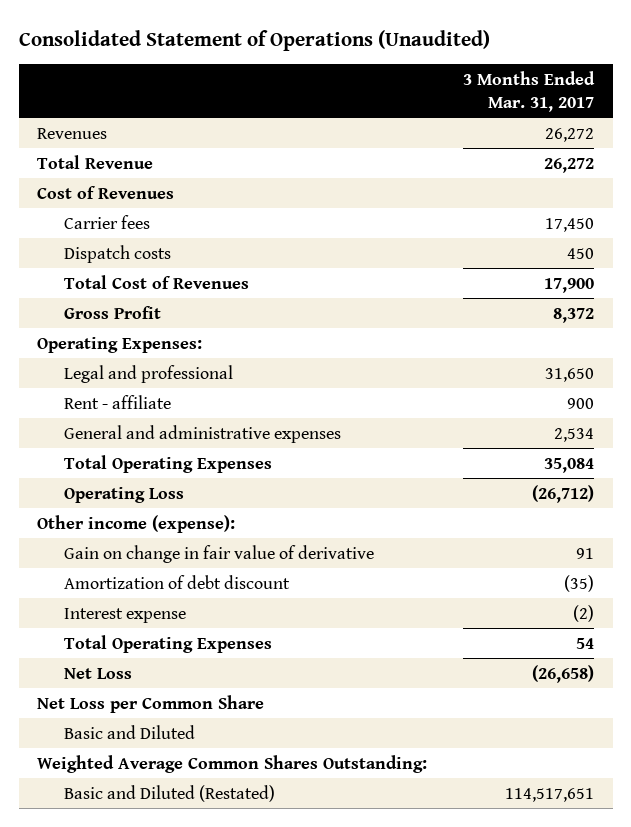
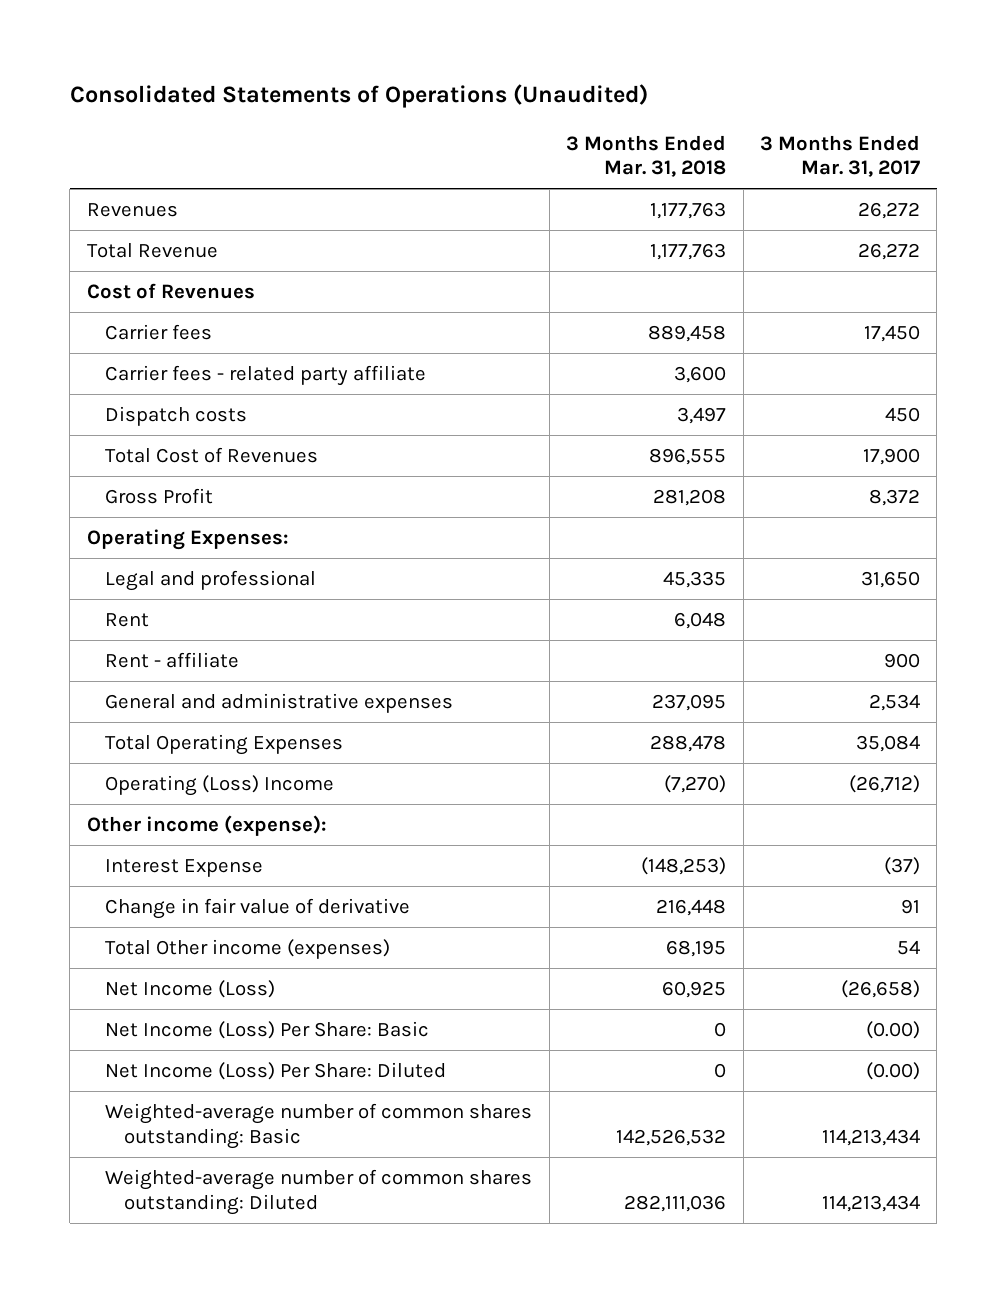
- Consolidated Statement of Operations (Unaudited)
+ Consolidated Statements of Operations (Unaudited)
- | 3 Months Ended Mar. 31, 2017
+ | 3 Months Ended Mar. 31, 2018 | 3 Months Ended Mar. 31, 2017
+ Carrier fees - related party affiliate | 3,600 |
+ Rent | 6,048 |
- Operating Loss | (26,712)
+ Operating (Loss) Income | (7,270) | (26,712)
- Gain on change in fair value of derivative | 91
- Amortization of debt discount | (35)
- Interest expense | (2)
- Total Operating Expenses | 54
- Net Loss | (26,658)
- Net Loss per Common Share
- Basic and Diluted
- Weighted Average Common Shares Outstanding:
- Basic and Diluted (Restated) | 114,517,651
+ Interest Expense | (148,253) | (37)
+ Change in fair value of derivative | 216,448 | 91
+ Total Other income (expenses) | 68,195 | 54
+ Net Income (Loss) | 60,925 | (26,658)
+ Net Income (Loss) Per Share: Basic | 0 | (0.00)
+ Net Income (Loss) Per Share: Diluted | 0 | (0.00)
+ Weighted-average number of common shares outstanding: Basic | 142,526,532 | 114,213,434
+ Weighted-average number of common shares outstanding: Diluted | 282,111,036 | 114,213,434

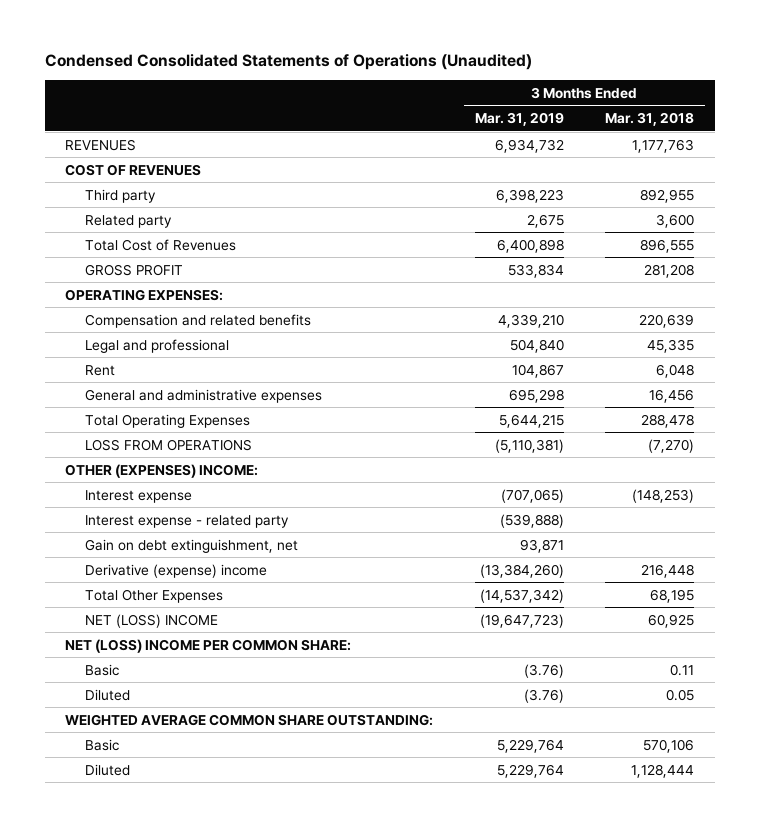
- Consolidated Statements of Operations (Unaudited)
+ Condensed Consolidated Statements of Operations (Unaudited)
- | 3 Months Ended Mar. 31, 2018 | 3 Months Ended Mar. 31, 2017
+ | 3 Months Ended Mar. 31, 2019 | 3 Months Ended Mar. 31, 2018
- Revenues | 1,177,763 | 26,272
- Total Revenue | 1,177,763 | 26,272
- Cost of Revenues
- Carrier fees | 889,458 | 17,450
- Carrier fees - related party affiliate | 3,600 |
- Dispatch costs | 3,497 | 450
+ REVENUES | 6,934,732 | 1,177,763
+ COST OF REVENUES
+ Third party | 6,398,223 | 892,955
+ Related party | 2,675 | 3,600
- Gross Profit | 281,208 | 8,372
- Operating Expenses:
+ GROSS PROFIT | 533,834 | 281,208
+ OPERATING EXPENSES:
+ Compensation and related benefits | 4,339,210 | 220,639
- Rent - affiliate | | 900
- General and administrative expenses | 237,095 | 2,534
+ General and administrative expenses | 695,298 | 16,456
- Operating (Loss) Income | (7,270) | (26,712)
- Other income (expense):
- Interest Expense | (148,253) | (37)
- Change in fair value of derivative | 216,448 | 91
- Total Other income (expenses) | 68,195 | 54
- Net Income (Loss) | 60,925 | (26,658)
- Net Income (Loss) Per Share: Basic | 0 | (0.00)
- Net Income (Loss) Per Share: Diluted | 0 | (0.00)
- Weighted-average number of common shares outstanding: Basic | 142,526,532 | 114,213,434
- Weighted-average number of common shares outstanding: Diluted | 282,111,036 | 114,213,434
+ LOSS FROM OPERATIONS | (5,110,381) | (7,270)
+ OTHER (EXPENSES) INCOME:
+ Interest expense | (707,065) | (148,253)
+ Interest expense - related party | (539,888) |
+ Gain on debt extinguishment, net | 93,871 |
+ Derivative (expense) income | (13,384,260) | 216,448
+ Total Other Expenses | (14,537,342) | 68,195
+ NET (LOSS) INCOME | (19,647,723) | 60,925
+ NET (LOSS) INCOME PER COMMON SHARE:
+ Basic | (3.76) | 0.11
+ Diluted | (3.76) | 0.05
+ WEIGHTED AVERAGE COMMON SHARE OUTSTANDING:
+ Basic | 5,229,764 | 570,106
+ Diluted | 5,229,764 | 1,128,444

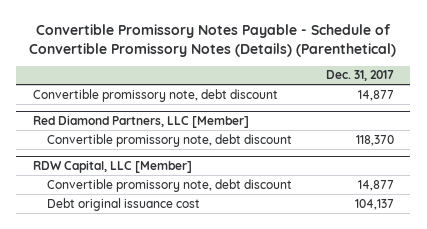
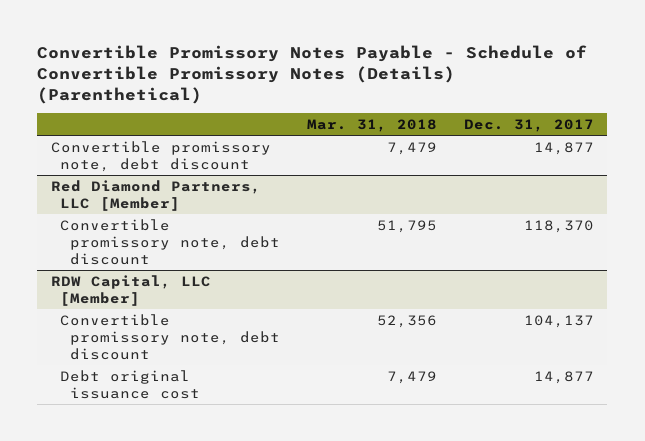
- | Dec. 31, 2017
+ | Mar. 31, 2018 | Dec. 31, 2017
@ RDW Capital, LLC [Member]
- Convertible promissory note, debt discount | 14,877
- Debt original issuance cost | 104,137
+ Convertible promissory note, debt discount | 52,356 | 104,137
+ Debt original issuance cost | 7,479 | 14,877

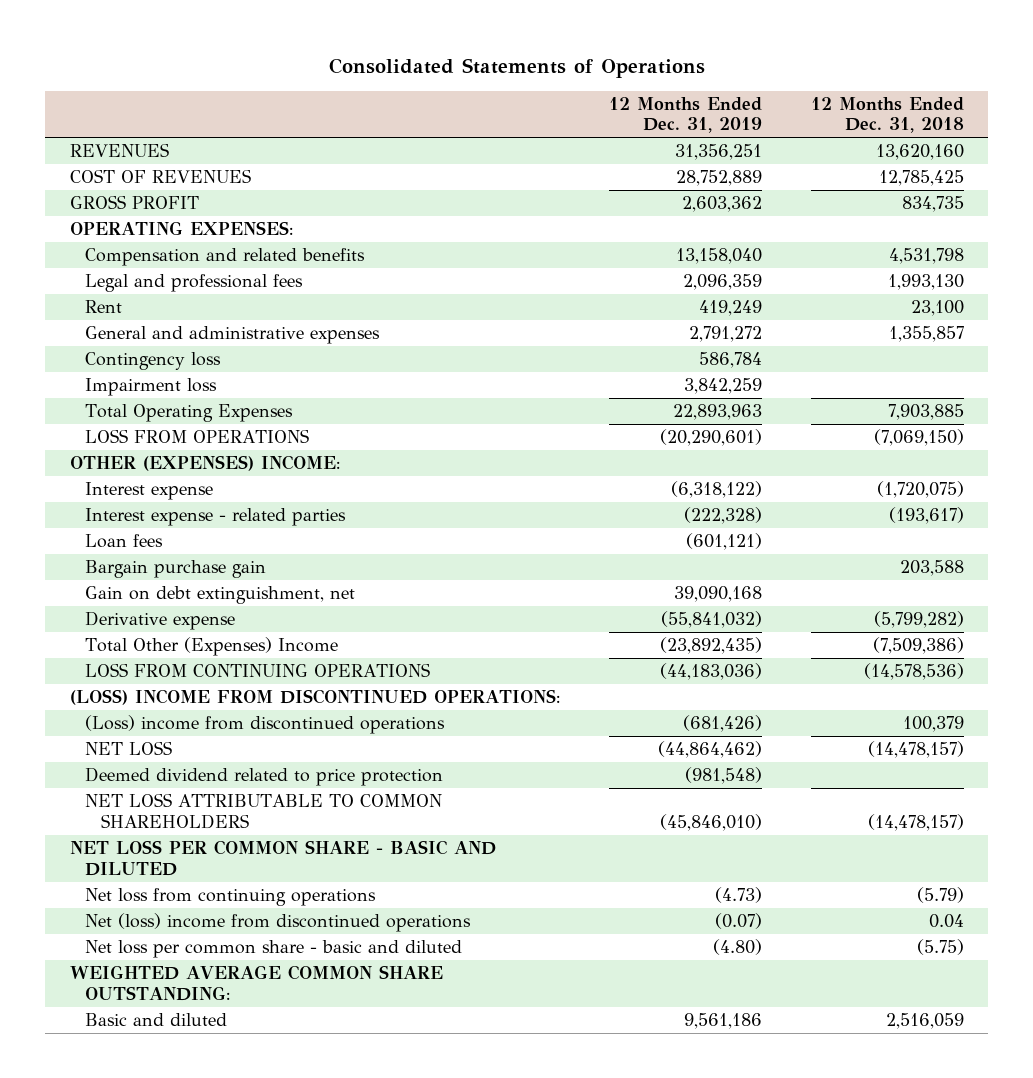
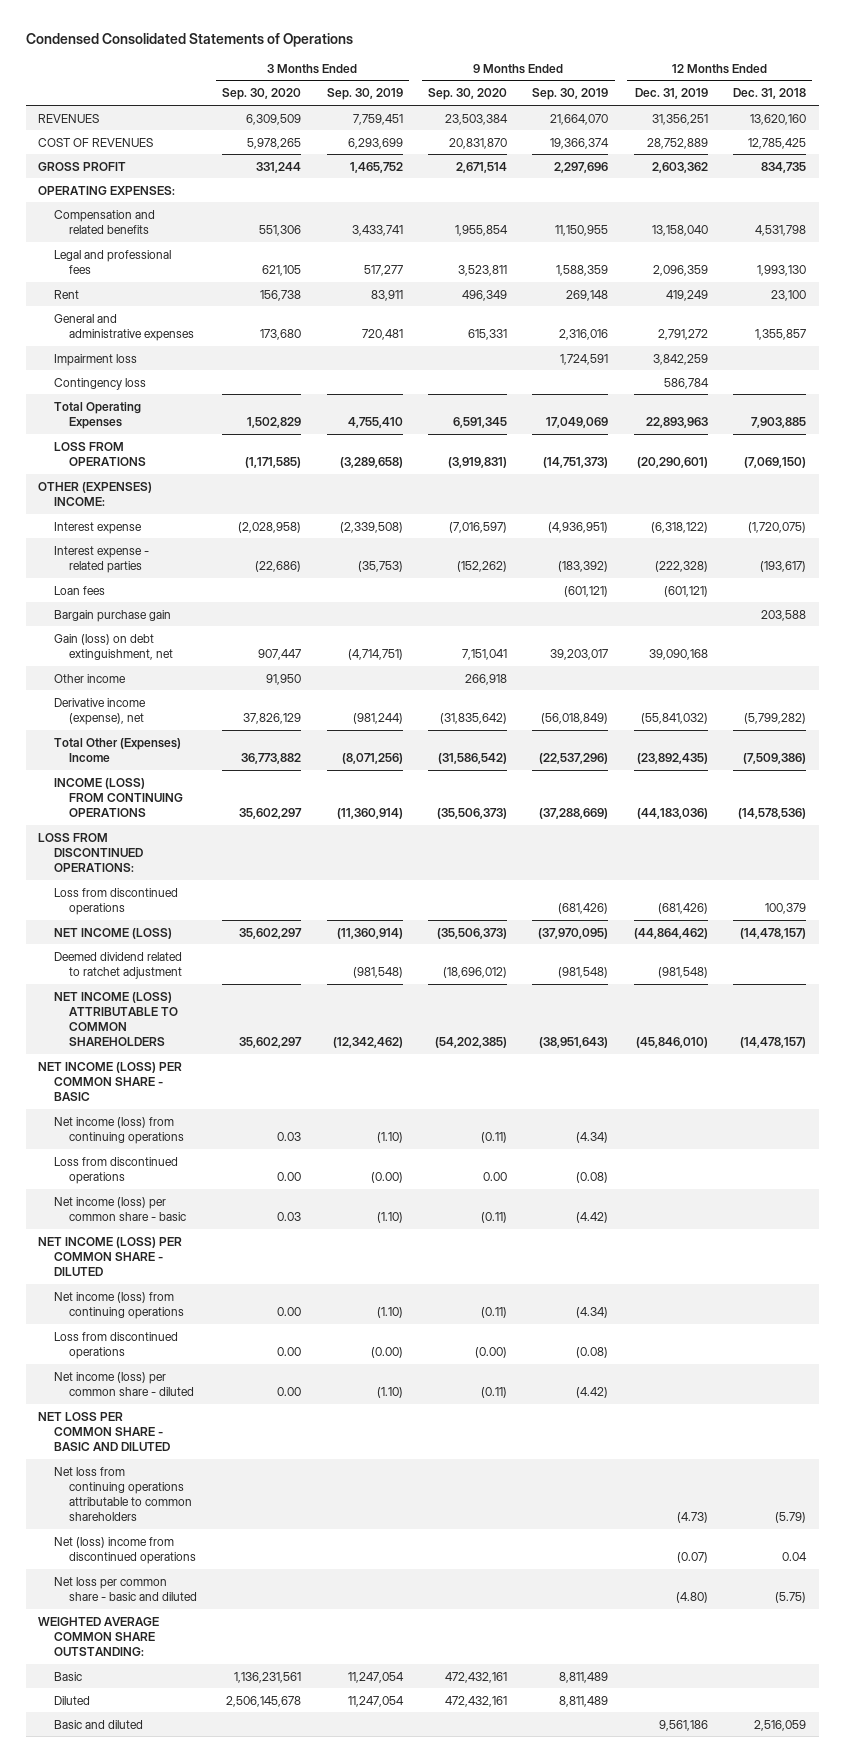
- Consolidated Statements of Operations
+ Condensed Consolidated Statements of Operations
- | 12 Months Ended Dec. 31, 2019 | 12 Months Ended Dec. 31, 2018
+ | 3 Months Ended Sep. 30, 2020 | 3 Months Ended Sep. 30, 2019 | 9 Months Ended Sep. 30, 2020 | 9 Months Ended Sep. 30, 2019 | 12 Months Ended Dec. 31, 2019 | 12 Months Ended Dec. 31, 2018
moved down: Contingency loss | | | | | 586,784 |
- Gain on debt extinguishment, net | 39,090,168 |
- Derivative expense | (55,841,032) | (5,799,282)
+ Gain (loss) on debt extinguishment, net | 907,447 | (4,714,751) | 7,151,041 | 39,203,017 | 39,090,168 |
+ Other income | 91,950 | | 266,918 | | |
+ Derivative income (expense), net | 37,826,129 | (981,244) | (31,835,642) | (56,018,849) | (55,841,032) | (5,799,282)
- LOSS FROM CONTINUING OPERATIONS | (44,183,036) | (14,578,536)
- (LOSS) INCOME FROM DISCONTINUED OPERATIONS:
- (Loss) income from discontinued operations | (681,426) | 100,379
- NET LOSS | (44,864,462) | (14,478,157)
- Deemed dividend related to price protection | (981,548) |
- NET LOSS ATTRIBUTABLE TO COMMON SHAREHOLDERS | (45,846,010) | (14,478,157)
+ INCOME (LOSS) FROM CONTINUING OPERATIONS | 35,602,297 | (11,360,914) | (35,506,373) | (37,288,669) | (44,183,036) | (14,578,536)
+ LOSS FROM DISCONTINUED OPERATIONS:
+ Loss from discontinued operations | | | | (681,426) | (681,426) | 100,379
+ NET INCOME (LOSS) | 35,602,297 | (11,360,914) | (35,506,373) | (37,970,095) | (44,864,462) | (14,478,157)
+ Deemed dividend related to ratchet adjustment | | (981,548) | (18,696,012) | (981,548) | (981,548) |
+ NET INCOME (LOSS) ATTRIBUTABLE TO COMMON SHAREHOLDERS | 35,602,297 | (12,342,462) | (54,202,385) | (38,951,643) | (45,846,010) | (14,478,157)
+ NET INCOME (LOSS) PER COMMON SHARE - BASIC
+ Net income (loss) from continuing operations | 0.03 | (1.10) | (0.11) | (4.34) | |
+ Loss from discontinued operations | 0.00 | (0.00) | 0.00 | (0.08) | |
+ Net income (loss) per common share - basic | 0.03 | (1.10) | (0.11) | (4.42) | |
+ NET INCOME (LOSS) PER COMMON SHARE - DILUTED
+ Net income (loss) from continuing operations | 0.00 | (1.10) | (0.11) | (4.34) | |
+ Loss from discontinued operations | 0.00 | (0.00) | (0.00) | (0.08) | |
+ Net income (loss) per common share - diluted | 0.00 | (1.10) | (0.11) | (4.42) | |
- Net loss from continuing operations | (4.73) | (5.79)
+ Net loss from continuing operations attributable to common shareholders | | | | | (4.73) | (5.79)
+ Basic | 1,136,231,561 | 11,247,054 | 472,432,161 | 8,811,489 | |
+ Diluted | 2,506,145,678 | 11,247,054 | 472,432,161 | 8,811,489 | |

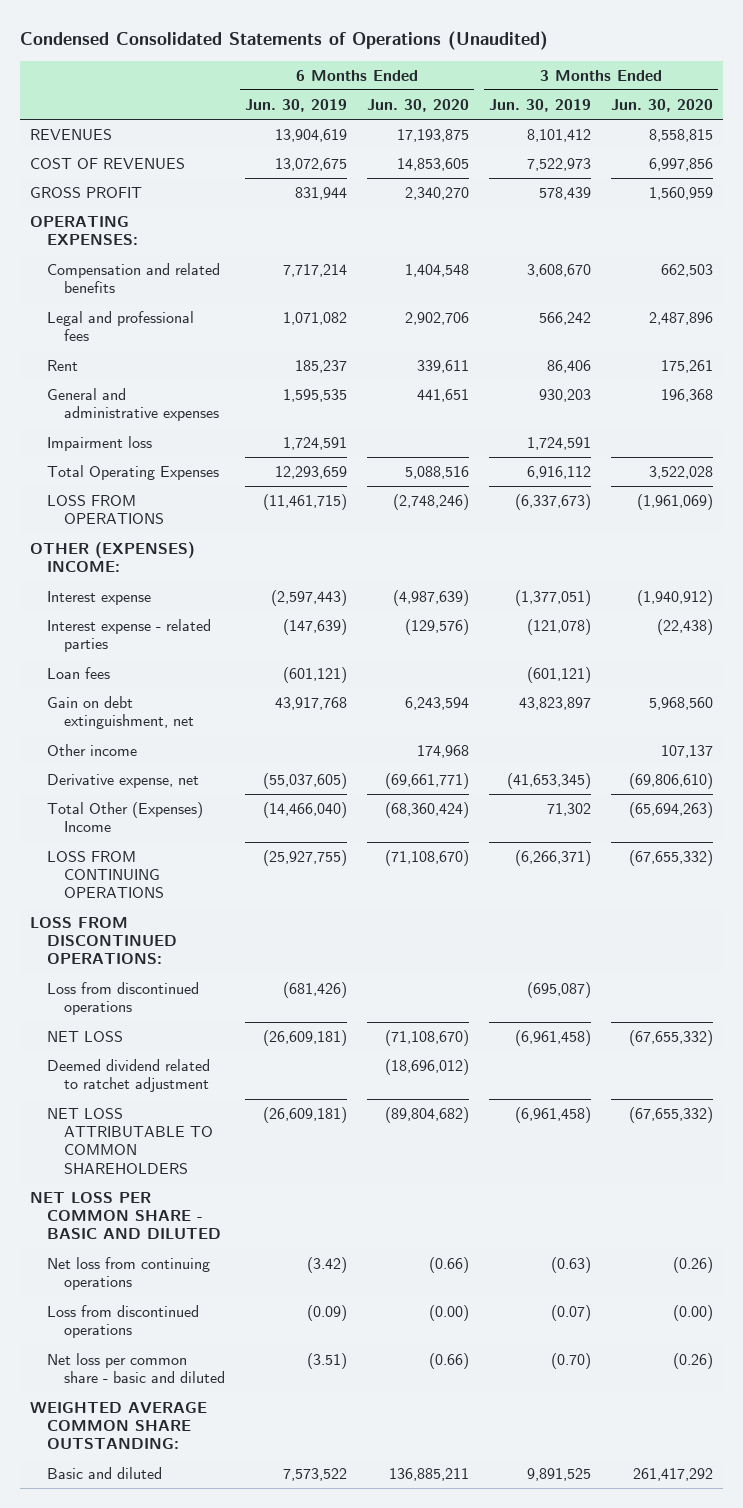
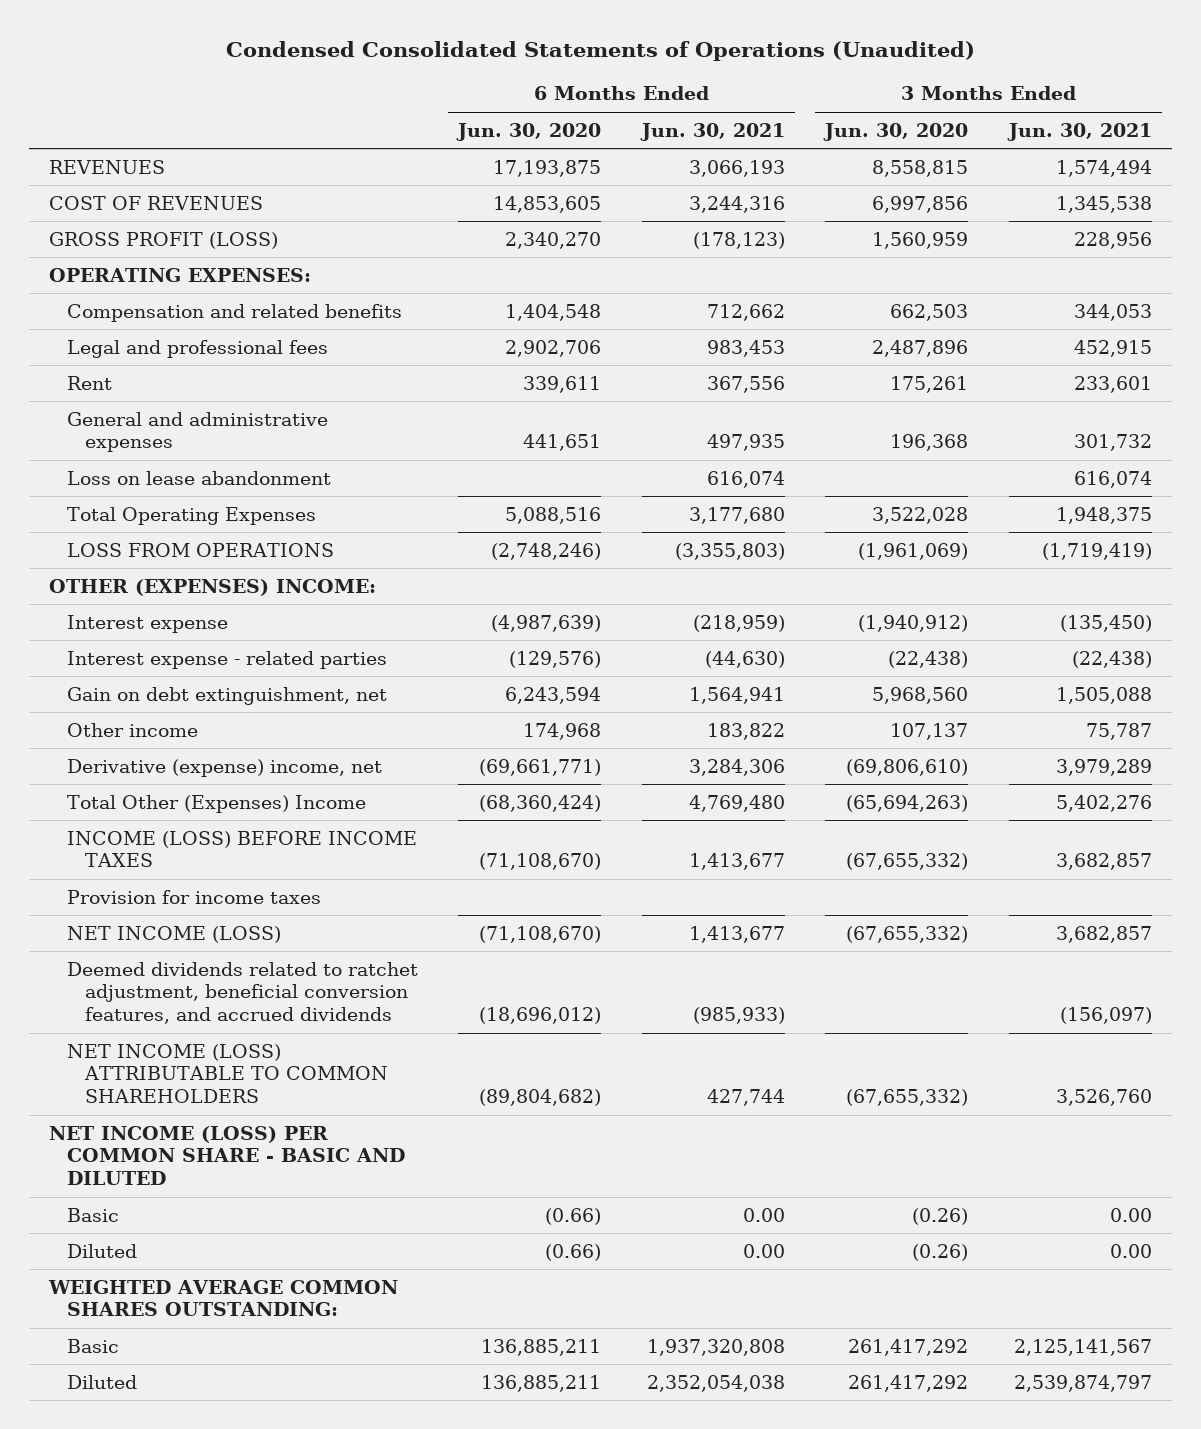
- | 6 Months Ended Jun. 30, 2019 | 6 Months Ended Jun. 30, 2020 | 3 Months Ended Jun. 30, 2019 | 3 Months Ended Jun. 30, 2020
+ | 6 Months Ended Jun. 30, 2020 | 6 Months Ended Jun. 30, 2021 | 3 Months Ended Jun. 30, 2020 | 3 Months Ended Jun. 30, 2021
- GROSS PROFIT | 831,944 | 2,340,270 | 578,439 | 1,560,959
+ GROSS PROFIT (LOSS) | 2,340,270 | (178,123) | 1,560,959 | 228,956
- Impairment loss | 1,724,591 | | 1,724,591 |
+ Loss on lease abandonment | | 616,074 | | 616,074
- Loan fees | (601,121) | | (601,121) |
- Derivative expense, net | (55,037,605) | (69,661,771) | (41,653,345) | (69,806,610)
+ Derivative (expense) income, net | (69,661,771) | 3,284,306 | (69,806,610) | 3,979,289
- LOSS FROM CONTINUING OPERATIONS | (25,927,755) | (71,108,670) | (6,266,371) | (67,655,332)
- LOSS FROM DISCONTINUED OPERATIONS:
- Loss from discontinued operations | (681,426) | | (695,087) |
- NET LOSS | (26,609,181) | (71,108,670) | (6,961,458) | (67,655,332)
- Deemed dividend related to ratchet adjustment | | (18,696,012) | |
- NET LOSS ATTRIBUTABLE TO COMMON SHAREHOLDERS | (26,609,181) | (89,804,682) | (6,961,458) | (67,655,332)
- NET LOSS PER COMMON SHARE - BASIC AND DILUTED
- Net loss from continuing operations | (3.42) | (0.66) | (0.63) | (0.26)
- Loss from discontinued operations | (0.09) | (0.00) | (0.07) | (0.00)
- Net loss per common share - basic and diluted | (3.51) | (0.66) | (0.70) | (0.26)
- WEIGHTED AVERAGE COMMON SHARE OUTSTANDING:
- Basic and diluted | 7,573,522 | 136,885,211 | 9,891,525 | 261,417,292
+ INCOME (LOSS) BEFORE INCOME TAXES | (71,108,670) | 1,413,677 | (67,655,332) | 3,682,857
+ Provision for income taxes
+ NET INCOME (LOSS) | (71,108,670) | 1,413,677 | (67,655,332) | 3,682,857
+ Deemed dividends related to ratchet adjustment, beneficial conversion features, and accrued dividends | (18,696,012) | (985,933) | | (156,097)
+ NET INCOME (LOSS) ATTRIBUTABLE TO COMMON SHAREHOLDERS | (89,804,682) | 427,744 | (67,655,332) | 3,526,760
+ NET INCOME (LOSS) PER COMMON SHARE - BASIC AND DILUTED
+ Basic | (0.66) | 0.00 | (0.26) | 0.00
+ Diluted | (0.66) | 0.00 | (0.26) | 0.00
+ WEIGHTED AVERAGE COMMON SHARES OUTSTANDING:
+ Basic | 136,885,211 | 1,937,320,808 | 261,417,292 | 2,125,141,567
+ Diluted | 136,885,211 | 2,352,054,038 | 261,417,292 | 2,539,874,797

